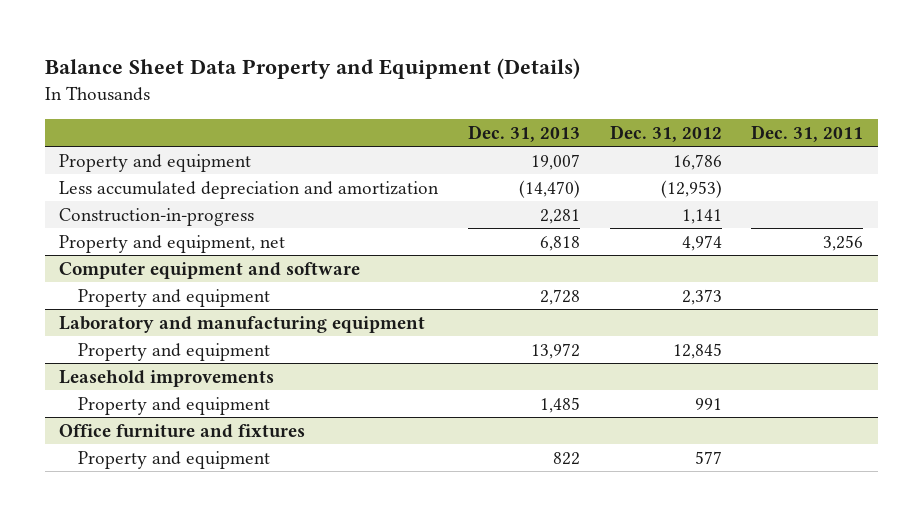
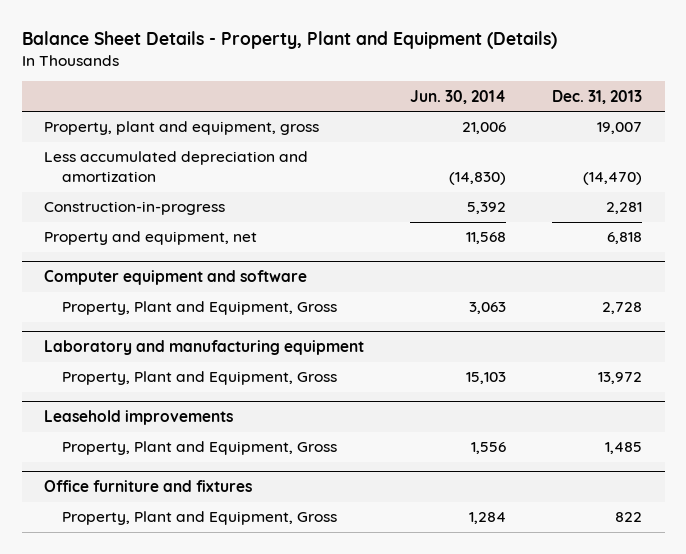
- Balance Sheet Data Property and Equipment (Details)
+ Balance Sheet Details - Property, Plant and Equipment (Details)
- | Dec. 31, 2013 | Dec. 31, 2012 | Dec. 31, 2011
+ | Jun. 30, 2014 | Dec. 31, 2013
- Property and equipment | 19,007 | 16,786 |
+ Property, plant and equipment, gross | 21,006 | 19,007
@ Computer equipment and software
- Property and equipment | 2,728 | 2,373 |
+ Property, Plant and Equipment, Gross | 3,063 | 2,728
@ Laboratory and manufacturing equipment
- Property and equipment | 13,972 | 12,845 |
+ Property, Plant and Equipment, Gross | 15,103 | 13,972
@ Leasehold improvements
- Property and equipment | 1,485 | 991 |
+ Property, Plant and Equipment, Gross | 1,556 | 1,485
@ Office furniture and fixtures
- Property and equipment | 822 | 577 |
+ Property, Plant and Equipment, Gross | 1,284 | 822

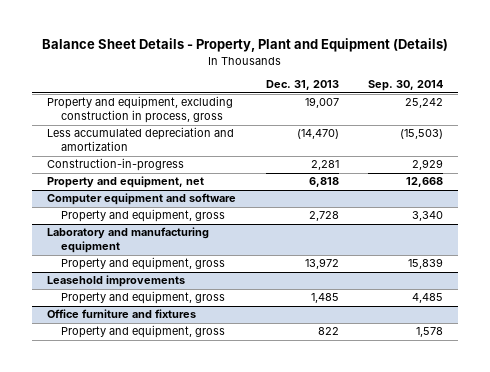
- | Jun. 30, 2014 | Dec. 31, 2013
+ | Dec. 31, 2013 | Sep. 30, 2014
- Property, plant and equipment, gross | 21,006 | 19,007
+ Property and equipment, excluding construction in process, gross | 19,007 | 25,242
@ Computer equipment and software
- Property, Plant and Equipment, Gross | 3,063 | 2,728
+ Property and equipment, gross | 2,728 | 3,340
@ Laboratory and manufacturing equipment
- Property, Plant and Equipment, Gross | 15,103 | 13,972
+ Property and equipment, gross | 13,972 | 15,839
@ Leasehold improvements
- Property, Plant and Equipment, Gross | 1,556 | 1,485
+ Property and equipment, gross | 1,485 | 4,485
@ Office furniture and fixtures
- Property, Plant and Equipment, Gross | 1,284 | 822
+ Property and equipment, gross | 822 | 1,578

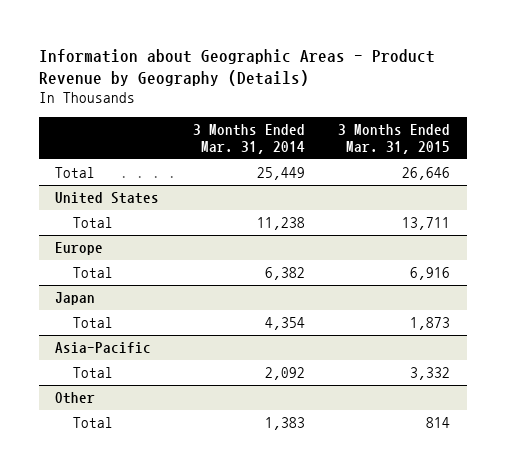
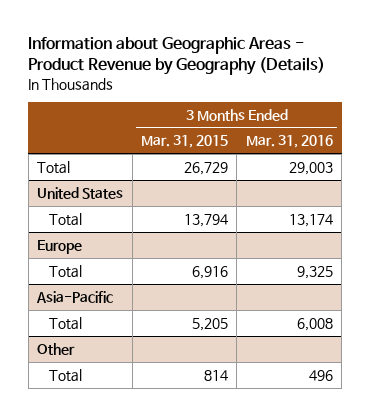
- | 3 Months Ended Mar. 31, 2014 | 3 Months Ended Mar. 31, 2015
+ | 3 Months Ended Mar. 31, 2015 | 3 Months Ended Mar. 31, 2016
- Total | 25,449 | 26,646
+ Total | 26,729 | 29,003
@ United States
- Total | 11,238 | 13,711
+ Total | 13,794 | 13,174
- Japan
- Total | 4,354 | 1,873
@ Asia-Pacific
- Total | 2,092 | 3,332
+ Total | 5,205 | 6,008

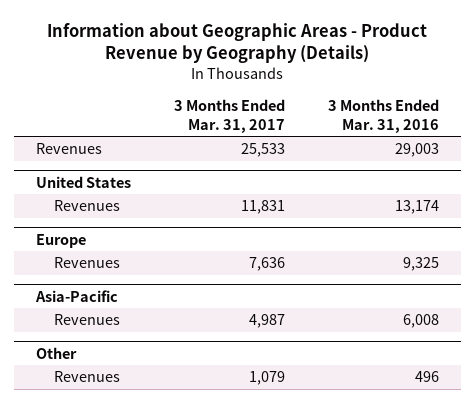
- | 3 Months Ended Mar. 31, 2015 | 3 Months Ended Mar. 31, 2016
+ | 3 Months Ended Mar. 31, 2017 | 3 Months Ended Mar. 31, 2016
- Total | 26,729 | 29,003
+ Revenues | 25,533 | 29,003
@ United States
- Total | 13,794 | 13,174
+ Revenues | 11,831 | 13,174
@ Europe
- Total | 6,916 | 9,325
+ Revenues | 7,636 | 9,325
@ Asia-Pacific
- Total | 5,205 | 6,008
+ Revenues | 4,987 | 6,008
@ Other
- Total | 814 | 496
+ Revenues | 1,079 | 496

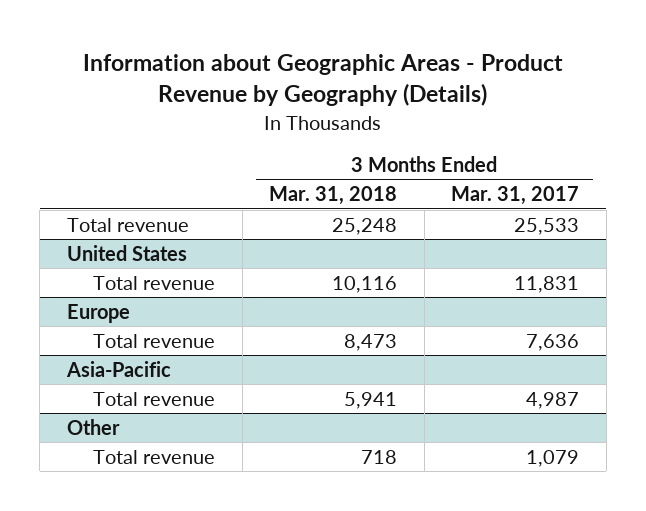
- | 3 Months Ended Mar. 31, 2017 | 3 Months Ended Mar. 31, 2016
+ | 3 Months Ended Mar. 31, 2018 | 3 Months Ended Mar. 31, 2017
- Revenues | 25,533 | 29,003
+ Total revenue | 25,248 | 25,533
@ United States
- Revenues | 11,831 | 13,174
+ Total revenue | 10,116 | 11,831
@ Europe
- Revenues | 7,636 | 9,325
+ Total revenue | 8,473 | 7,636
@ Asia-Pacific
- Revenues | 4,987 | 6,008
+ Total revenue | 5,941 | 4,987
@ Other
- Revenues | 1,079 | 496
+ Total revenue | 718 | 1,079

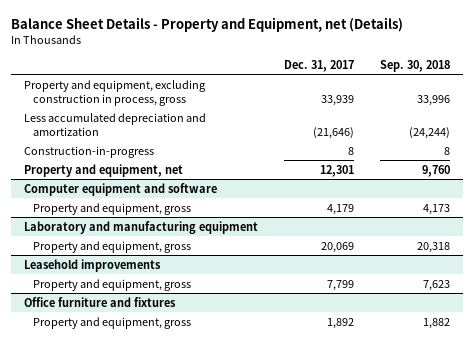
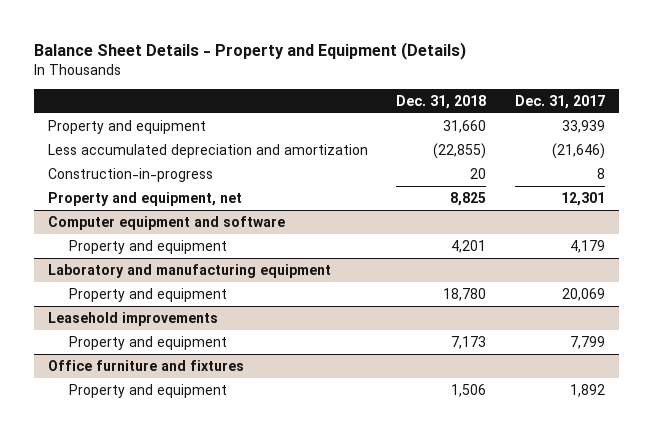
- Balance Sheet Details - Property and Equipment, net (Details)
+ Balance Sheet Details - Property and Equipment (Details)
- | Dec. 31, 2017 | Sep. 30, 2018
+ | Dec. 31, 2018 | Dec. 31, 2017
- Property and equipment, excluding construction in process, gross | 33,939 | 33,996
+ Property and equipment | 31,660 | 33,939
@ Computer equipment and software
- Property and equipment, gross | 4,179 | 4,173
+ Property and equipment | 4,201 | 4,179
@ Laboratory and manufacturing equipment
- Property and equipment, gross | 20,069 | 20,318
+ Property and equipment | 18,780 | 20,069
@ Leasehold improvements
- Property and equipment, gross | 7,799 | 7,623
+ Property and equipment | 7,173 | 7,799
@ Office furniture and fixtures
- Property and equipment, gross | 1,892 | 1,882
+ Property and equipment | 1,506 | 1,892

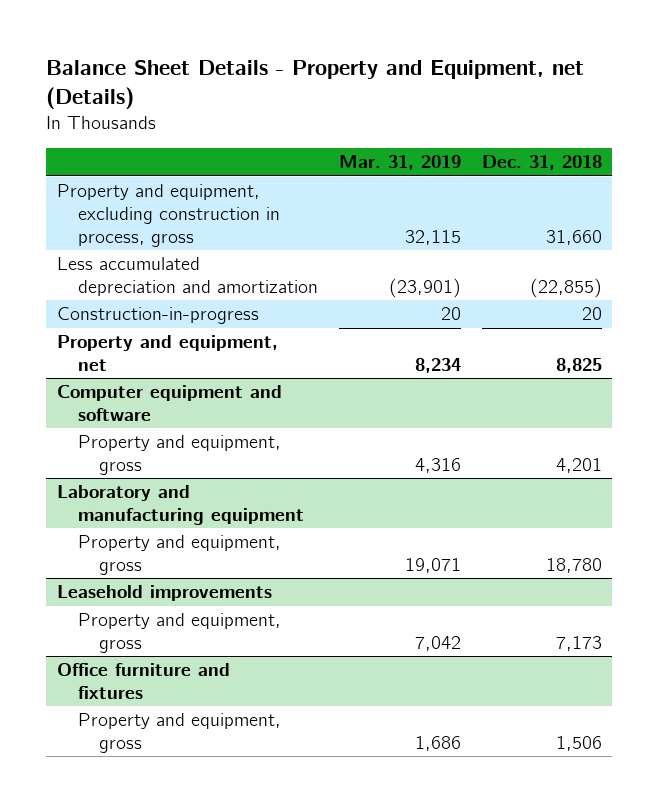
- Balance Sheet Details - Property and Equipment (Details)
+ Balance Sheet Details - Property and Equipment, net (Details)
- | Dec. 31, 2018 | Dec. 31, 2017
+ | Mar. 31, 2019 | Dec. 31, 2018
- Property and equipment | 31,660 | 33,939
+ Property and equipment, excluding construction in process, gross | 32,115 | 31,660
@ Computer equipment and software
- Property and equipment | 4,201 | 4,179
+ Property and equipment, gross | 4,316 | 4,201
@ Laboratory and manufacturing equipment
- Property and equipment | 18,780 | 20,069
+ Property and equipment, gross | 19,071 | 18,780
@ Leasehold improvements
- Property and equipment | 7,173 | 7,799
+ Property and equipment, gross | 7,042 | 7,173
@ Office furniture and fixtures
- Property and equipment | 1,506 | 1,892
+ Property and equipment, gross | 1,686 | 1,506

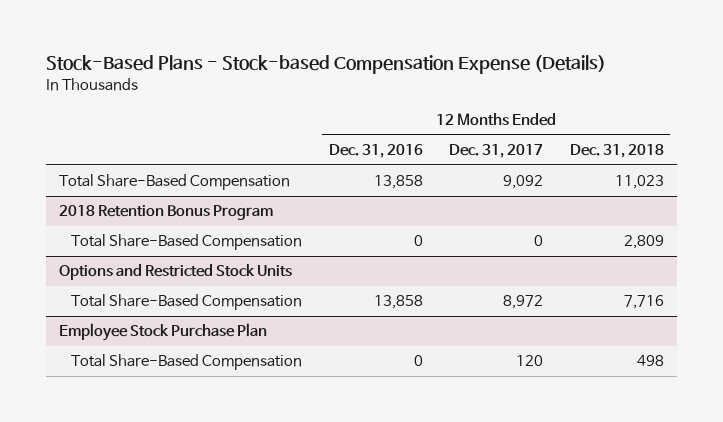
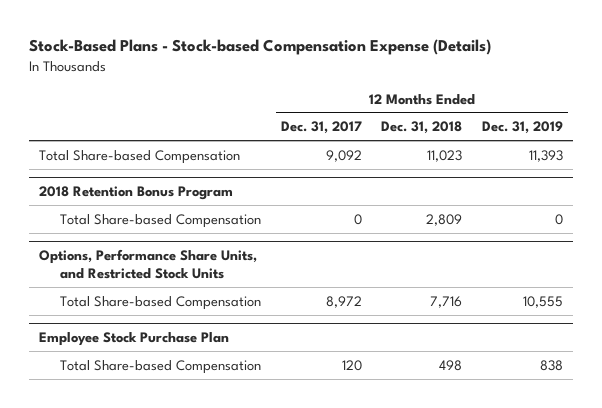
- | 12 Months Ended Dec. 31, 2016 | 12 Months Ended Dec. 31, 2017 | 12 Months Ended Dec. 31, 2018
+ | 12 Months Ended Dec. 31, 2017 | 12 Months Ended Dec. 31, 2018 | 12 Months Ended Dec. 31, 2019
- Total Share-Based Compensation | 13,858 | 9,092 | 11,023
+ Total Share-based Compensation | 9,092 | 11,023 | 11,393
@ 2018 Retention Bonus Program
- Total Share-Based Compensation | 0 | 0 | 2,809
- Options and Restricted Stock Units
- Total Share-Based Compensation | 13,858 | 8,972 | 7,716
@ 2018 Retention Bonus Program
+ Total Share-based Compensation | 0 | 2,809 | 0
+ Options, Performance Share Units, and Restricted Stock Units
+ Total Share-based Compensation | 8,972 | 7,716 | 10,555
@ Employee Stock Purchase Plan
- Total Share-Based Compensation | 0 | 120 | 498
+ Total Share-based Compensation | 120 | 498 | 838

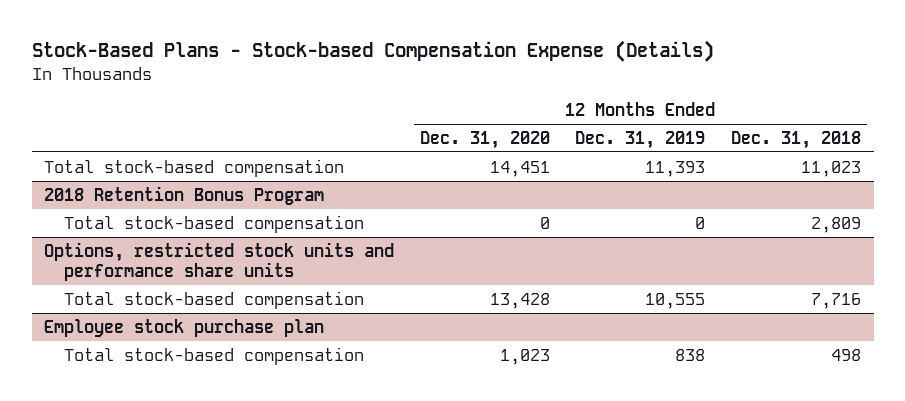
- | 12 Months Ended Dec. 31, 2017 | 12 Months Ended Dec. 31, 2018 | 12 Months Ended Dec. 31, 2019
+ | 12 Months Ended Dec. 31, 2020 | 12 Months Ended Dec. 31, 2019 | 12 Months Ended Dec. 31, 2018
- Total Share-based Compensation | 9,092 | 11,023 | 11,393
+ Total stock-based compensation | 14,451 | 11,393 | 11,023
@ 2018 Retention Bonus Program
- Total Share-based Compensation | 0 | 2,809 | 0
- Options, Performance Share Units, and Restricted Stock Units
- Total Share-based Compensation | 8,972 | 7,716 | 10,555
- Employee Stock Purchase Plan
- Total Share-based Compensation | 120 | 498 | 838
@ 2018 Retention Bonus Program
+ Total stock-based compensation | 0 | 0 | 2,809
+ Options, restricted stock units and performance share units
+ Total stock-based compensation | 13,428 | 10,555 | 7,716
+ Employee stock purchase plan
+ Total stock-based compensation | 1,023 | 838 | 498

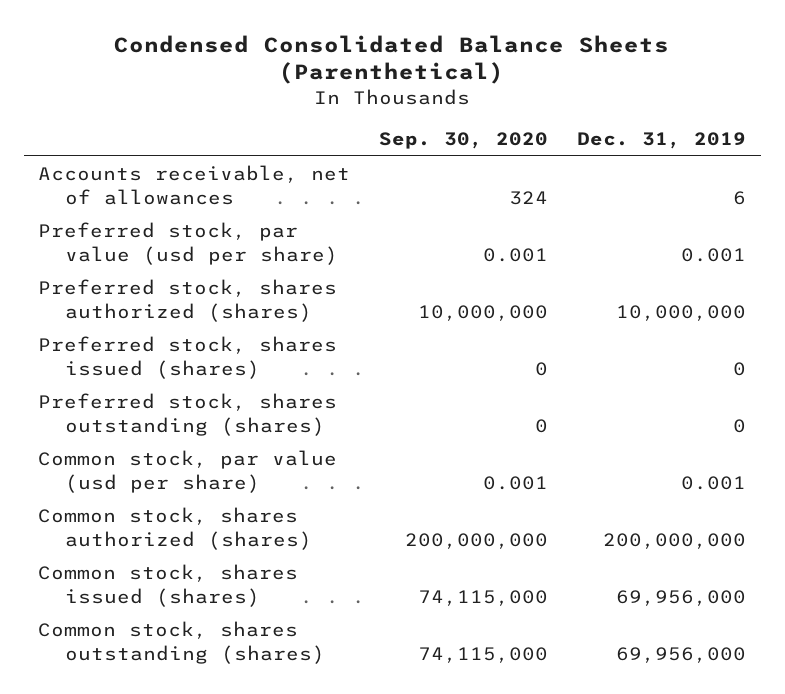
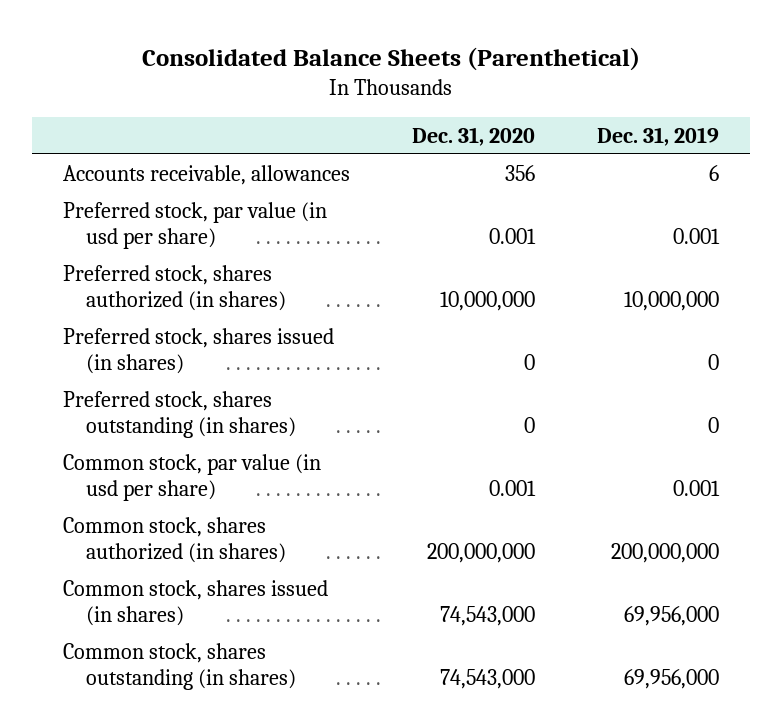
- Condensed Consolidated Balance Sheets (Parenthetical)
+ Consolidated Balance Sheets (Parenthetical)
- | Sep. 30, 2020 | Dec. 31, 2019
+ | Dec. 31, 2020 | Dec. 31, 2019
- Accounts receivable, net of allowances | 324 | 6
- Preferred stock, par value (usd per share) | 0.001 | 0.001
- Preferred stock, shares authorized (shares) | 10,000,000 | 10,000,000
- Preferred stock, shares issued (shares) | 0 | 0
- Preferred stock, shares outstanding (shares) | 0 | 0
- Common stock, par value (usd per share) | 0.001 | 0.001
- Common stock, shares authorized (shares) | 200,000,000 | 200,000,000
- Common stock, shares issued (shares) | 74,115,000 | 69,956,000
- Common stock, shares outstanding (shares) | 74,115,000 | 69,956,000
+ Accounts receivable, allowances | 356 | 6
+ Preferred stock, par value (in usd per share) | 0.001 | 0.001
+ Preferred stock, shares authorized (in shares) | 10,000,000 | 10,000,000
+ Preferred stock, shares issued (in shares) | 0 | 0
+ Preferred stock, shares outstanding (in shares) | 0 | 0
+ Common stock, par value (in usd per share) | 0.001 | 0.001
+ Common stock, shares authorized (in shares) | 200,000,000 | 200,000,000
+ Common stock, shares issued (in shares) | 74,543,000 | 69,956,000
+ Common stock, shares outstanding (in shares) | 74,543,000 | 69,956,000

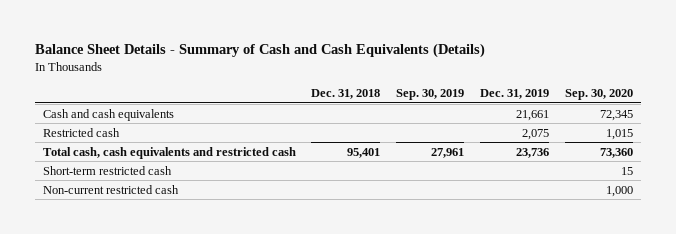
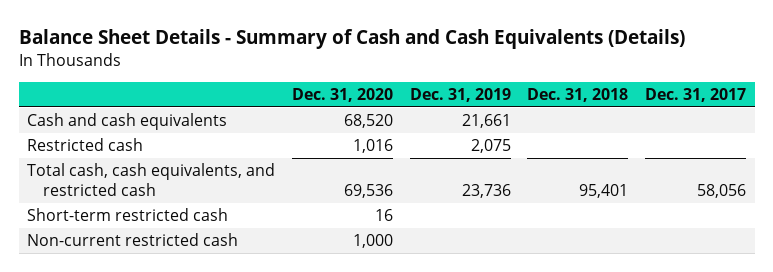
- | Dec. 31, 2018 | Sep. 30, 2019 | Dec. 31, 2019 | Sep. 30, 2020
+ | Dec. 31, 2020 | Dec. 31, 2019 | Dec. 31, 2018 | Dec. 31, 2017
- Total cash, cash equivalents and restricted cash | 95,401 | 27,961 | 23,736 | 73,360
+ Total cash, cash equivalents, and restricted cash | 69,536 | 23,736 | 95,401 | 58,056

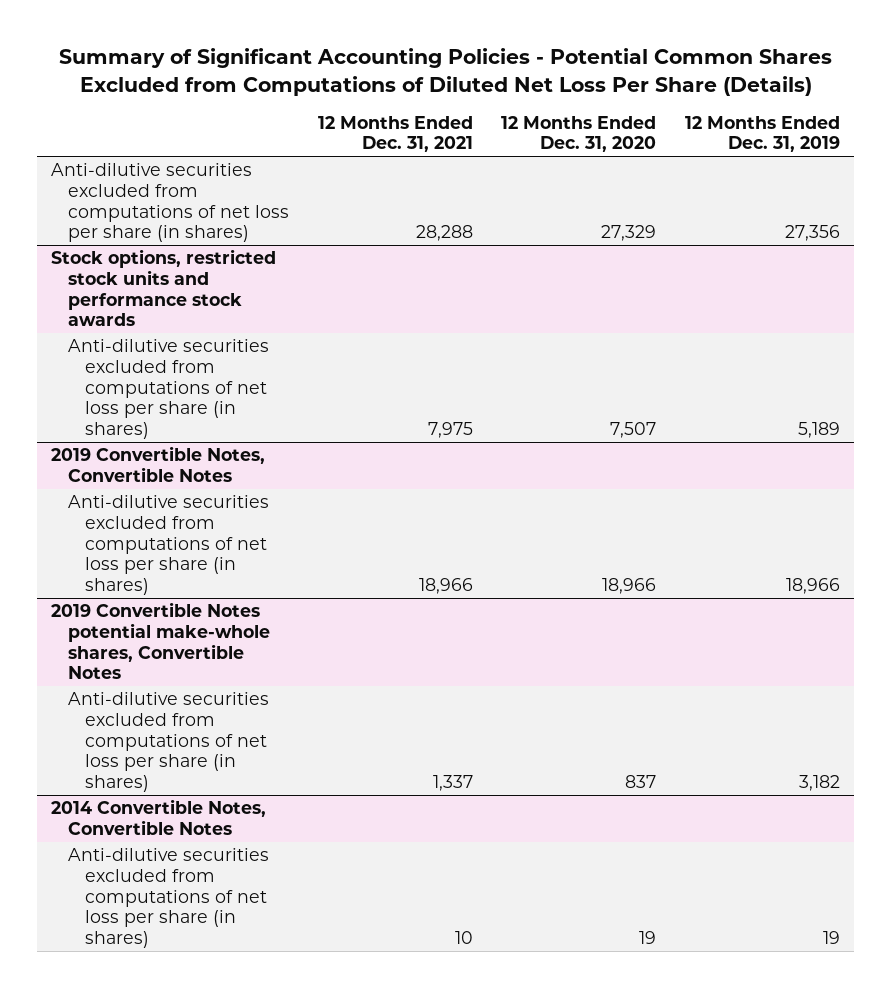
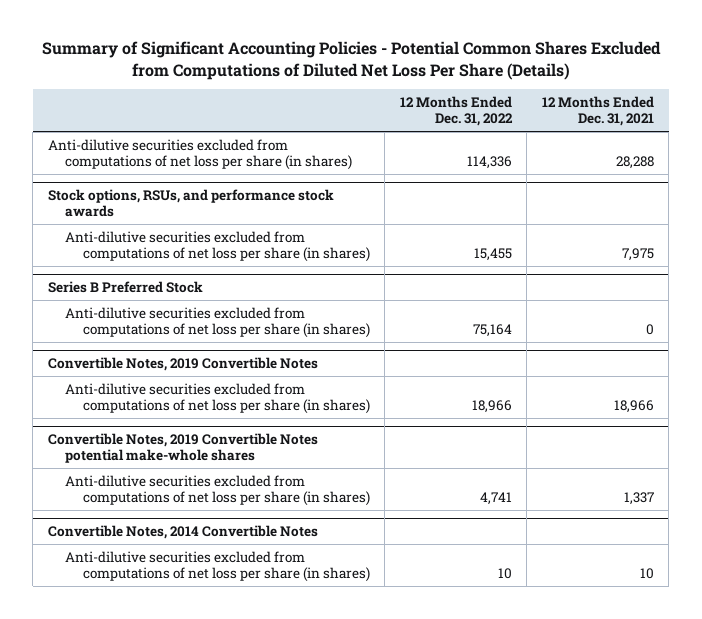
- | 12 Months Ended Dec. 31, 2021 | 12 Months Ended Dec. 31, 2020 | 12 Months Ended Dec. 31, 2019
+ | 12 Months Ended Dec. 31, 2022 | 12 Months Ended Dec. 31, 2021
- Stock options, restricted stock units and performance stock awards
+ Stock options, RSUs, and performance stock awards
- 2019 Convertible Notes, Convertible Notes
+ Series B Preferred Stock
+ Anti-dilutive securities excluded from computations of net loss per share (in shares) | 75,164 | 0
+ Convertible Notes, 2019 Convertible Notes
- 2019 Convertible Notes potential make-whole shares, Convertible Notes
+ Convertible Notes, 2019 Convertible Notes potential make-whole shares
- 2014 Convertible Notes, Convertible Notes
+ Convertible Notes, 2014 Convertible Notes

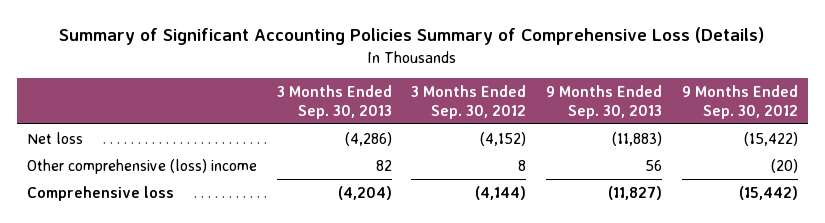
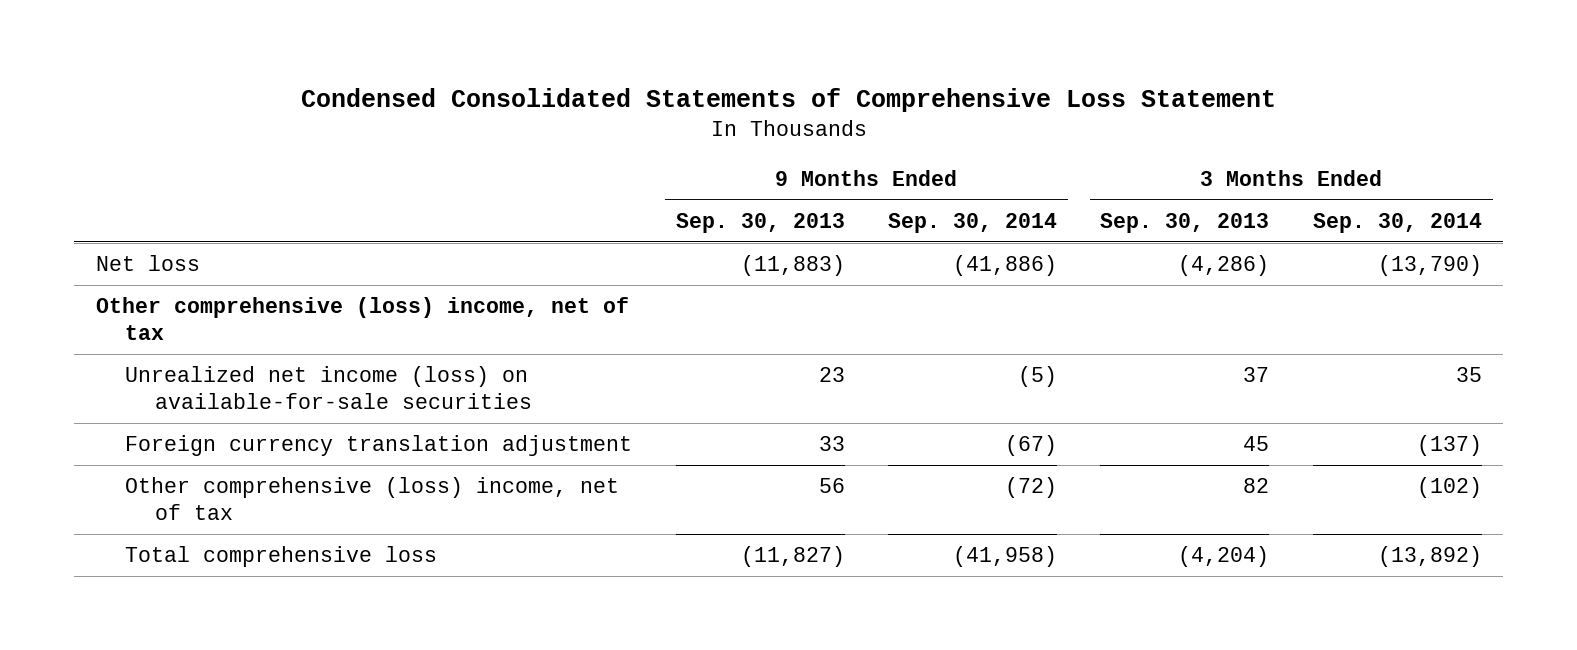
- Summary of Significant Accounting Policies Summary of Comprehensive Loss (Details)
+ Condensed Consolidated Statements of Comprehensive Loss Statement
- | 3 Months Ended Sep. 30, 2013 | 3 Months Ended Sep. 30, 2012 | 9 Months Ended Sep. 30, 2013 | 9 Months Ended Sep. 30, 2012
+ | 9 Months Ended Sep. 30, 2013 | 9 Months Ended Sep. 30, 2014 | 3 Months Ended Sep. 30, 2013 | 3 Months Ended Sep. 30, 2014
- Other comprehensive (loss) income | 82 | 8 | 56 | (20)
- Comprehensive loss | (4,204) | (4,144) | (11,827) | (15,442)
+ Other comprehensive (loss) income, net of tax
+ Unrealized net income (loss) on available-for-sale securities | 23 | (5) | 37 | 35
+ Foreign currency translation adjustment | 33 | (67) | 45 | (137)
+ Other comprehensive (loss) income, net of tax | 56 | (72) | 82 | (102)
+ Total comprehensive loss | (11,827) | (41,958) | (4,204) | (13,892)

